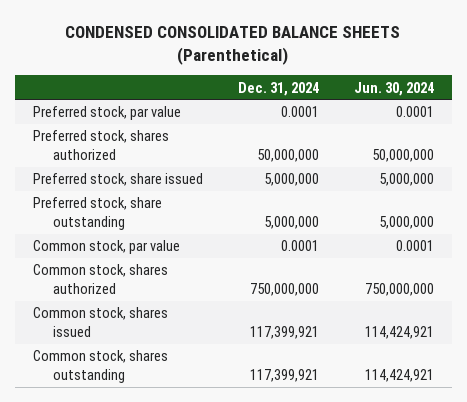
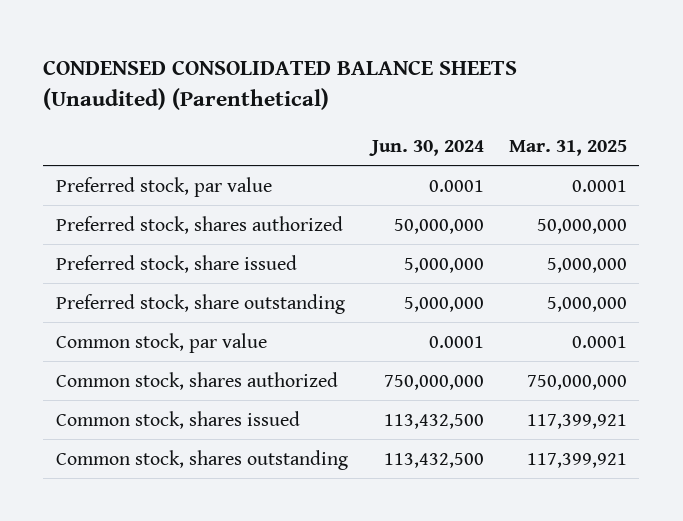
- CONDENSED CONSOLIDATED BALANCE SHEETS (Parenthetical)
+ CONDENSED CONSOLIDATED BALANCE SHEETS (Unaudited) (Parenthetical)
- | Dec. 31, 2024 | Jun. 30, 2024
+ | Jun. 30, 2024 | Mar. 31, 2025
- Common stock, shares issued | 117,399,921 | 114,424,921
- Common stock, shares outstanding | 117,399,921 | 114,424,921
+ Common stock, shares issued | 113,432,500 | 117,399,921
+ Common stock, shares outstanding | 113,432,500 | 117,399,921

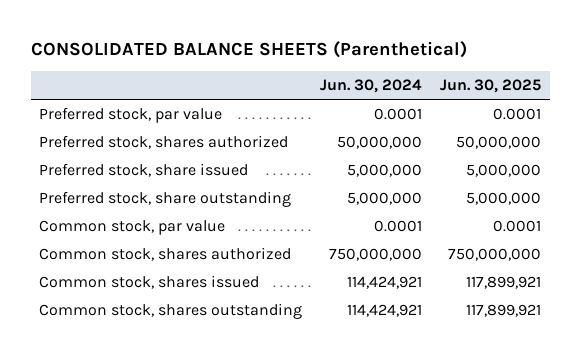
- CONDENSED CONSOLIDATED BALANCE SHEETS (Unaudited) (Parenthetical)
+ CONSOLIDATED BALANCE SHEETS (Parenthetical)
- | Jun. 30, 2024 | Mar. 31, 2025
+ | Jun. 30, 2024 | Jun. 30, 2025
- Common stock, shares issued | 113,432,500 | 117,399,921
- Common stock, shares outstanding | 113,432,500 | 117,399,921
+ Common stock, shares issued | 114,424,921 | 117,899,921
+ Common stock, shares outstanding | 114,424,921 | 117,899,921

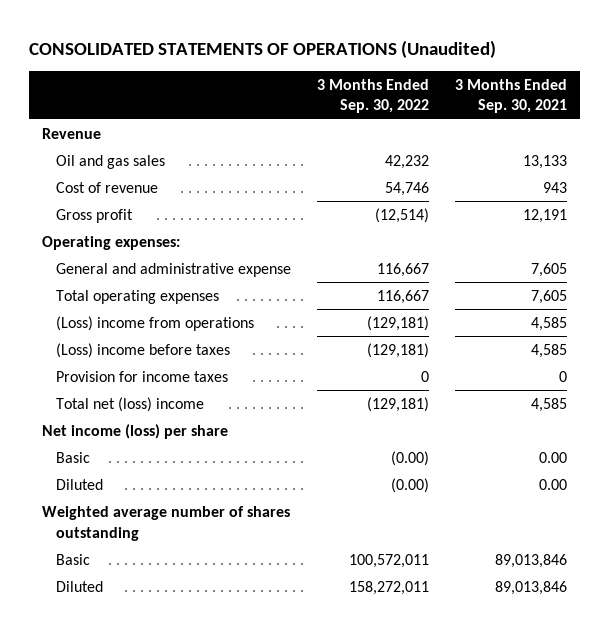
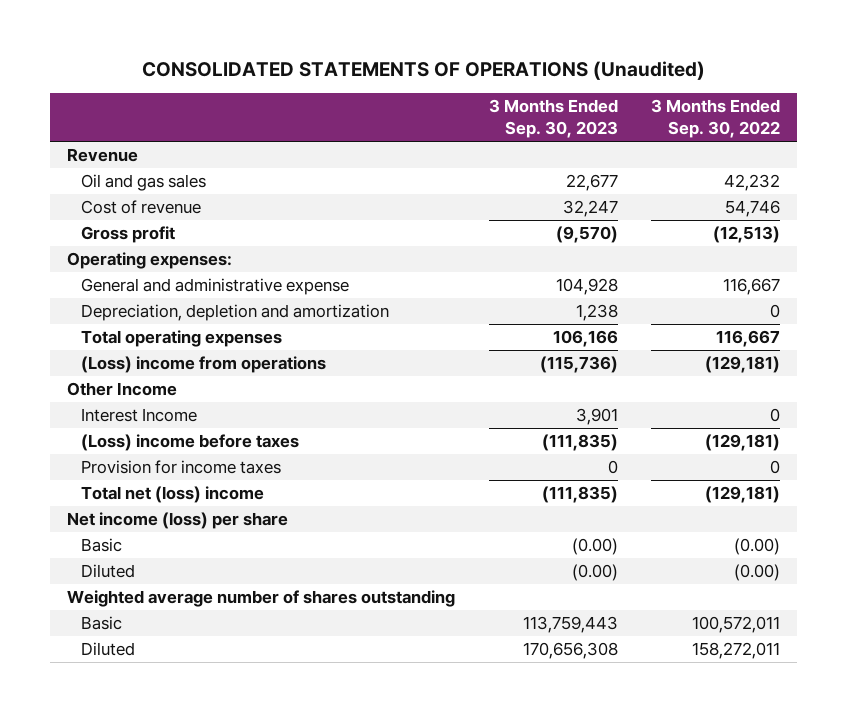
- | 3 Months Ended Sep. 30, 2022 | 3 Months Ended Sep. 30, 2021
+ | 3 Months Ended Sep. 30, 2023 | 3 Months Ended Sep. 30, 2022
- Gross profit | (12,514) | 12,191
+ Gross profit | (9,570) | (12,513)
+ Depreciation, depletion and amortization | 1,238 | 0
+ Other Income
+ Interest Income | 3,901 | 0

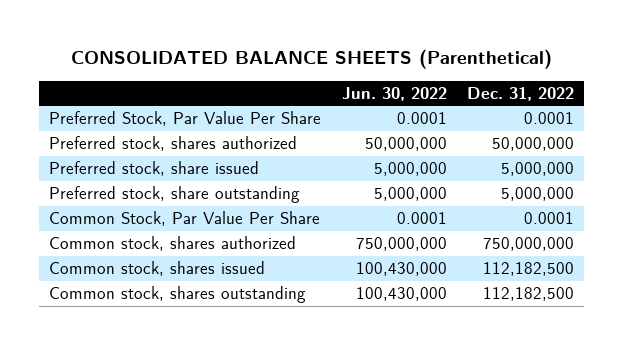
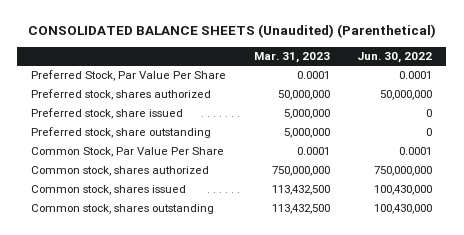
- CONSOLIDATED BALANCE SHEETS (Parenthetical)
+ CONSOLIDATED BALANCE SHEETS (Unaudited) (Parenthetical)
- | Jun. 30, 2022 | Dec. 31, 2022
+ | Mar. 31, 2023 | Jun. 30, 2022
- Preferred stock, share issued | 5,000,000 | 5,000,000
- Preferred stock, share outstanding | 5,000,000 | 5,000,000
+ Preferred stock, share issued | 5,000,000 | 0
+ Preferred stock, share outstanding | 5,000,000 | 0

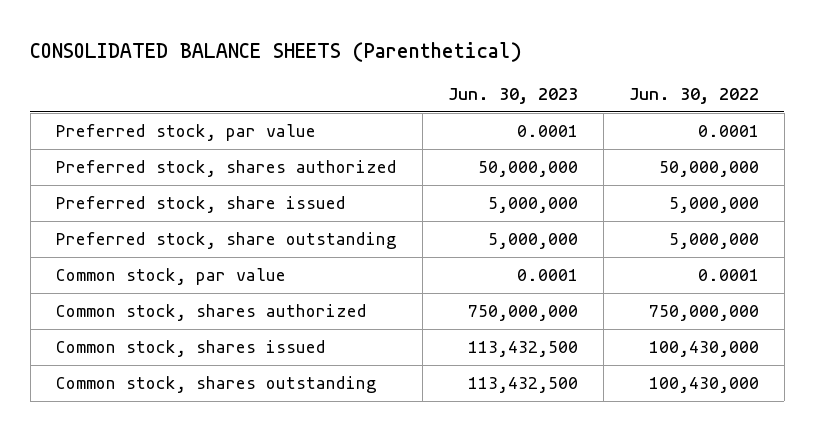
- CONSOLIDATED BALANCE SHEETS (Unaudited) (Parenthetical)
+ CONSOLIDATED BALANCE SHEETS (Parenthetical)
- | Mar. 31, 2023 | Jun. 30, 2022
+ | Jun. 30, 2023 | Jun. 30, 2022
- Preferred Stock, Par Value Per Share | 0.0001 | 0.0001
+ Preferred stock, par value | 0.0001 | 0.0001
- Preferred stock, share issued | 5,000,000 | 0
- Preferred stock, share outstanding | 5,000,000 | 0
- Common Stock, Par Value Per Share | 0.0001 | 0.0001
+ Preferred stock, share issued | 5,000,000 | 5,000,000
+ Preferred stock, share outstanding | 5,000,000 | 5,000,000
+ Common stock, par value | 0.0001 | 0.0001

